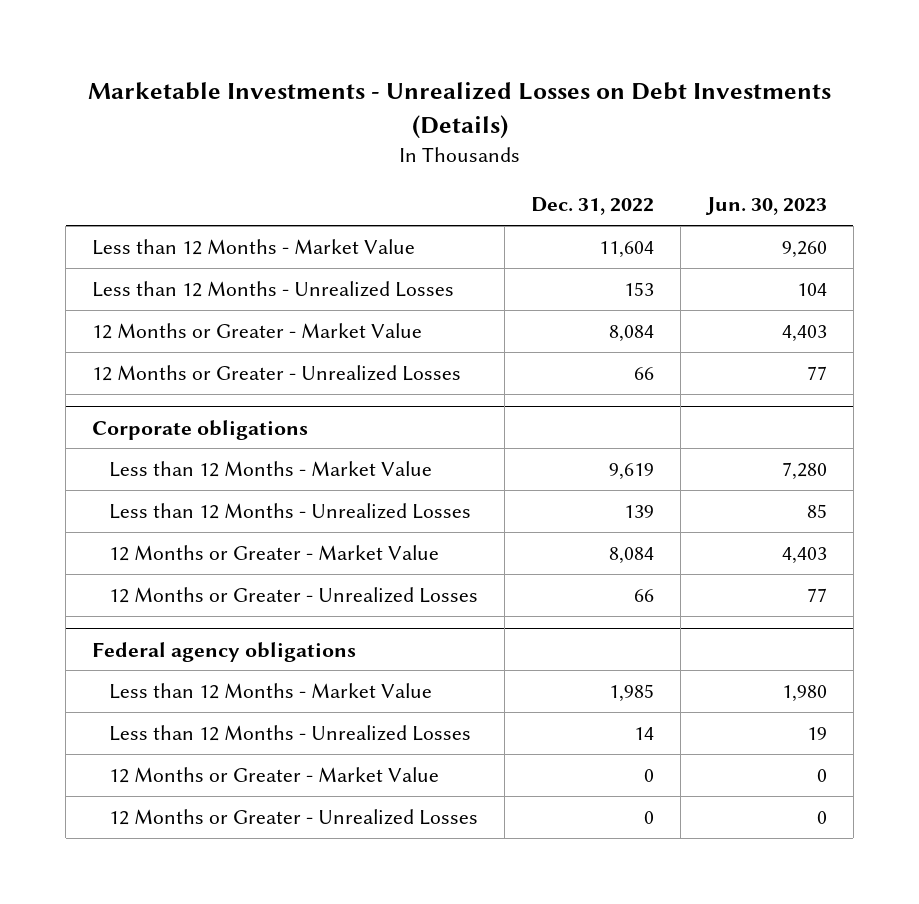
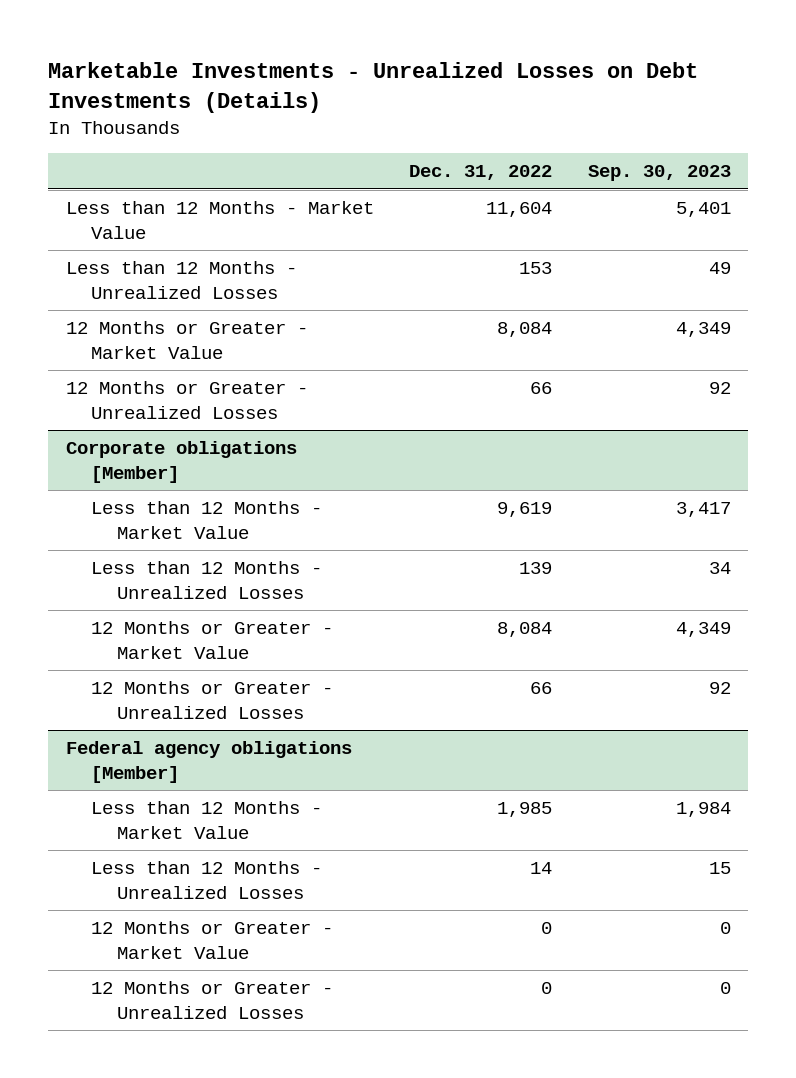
- | Dec. 31, 2022 | Jun. 30, 2023
+ | Dec. 31, 2022 | Sep. 30, 2023
- Corporate obligations
+ Corporate obligations [Member]
- Federal agency obligations
+ Federal agency obligations [Member]

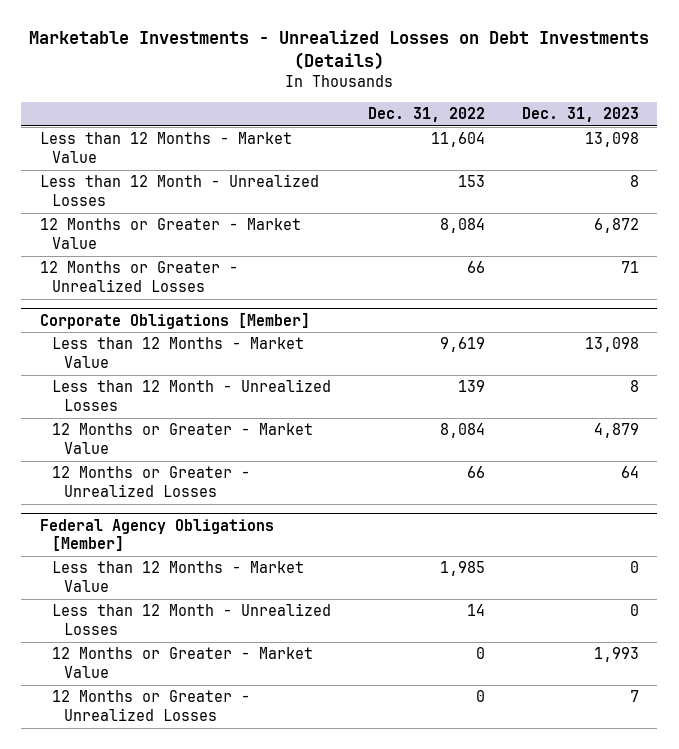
- | Dec. 31, 2022 | Sep. 30, 2023
+ | Dec. 31, 2022 | Dec. 31, 2023
- Less than 12 Months - Unrealized Losses | 153 | 49
+ Less than 12 Month - Unrealized Losses | 153 | 8
- Corporate obligations [Member]
+ Corporate Obligations [Member]
- Less than 12 Months - Unrealized Losses | 139 | 34
+ Less than 12 Month - Unrealized Losses | 139 | 8
- Federal agency obligations [Member]
+ Federal Agency Obligations [Member]
- Less than 12 Months - Unrealized Losses | 14 | 15
+ Less than 12 Month - Unrealized Losses | 14 | 0

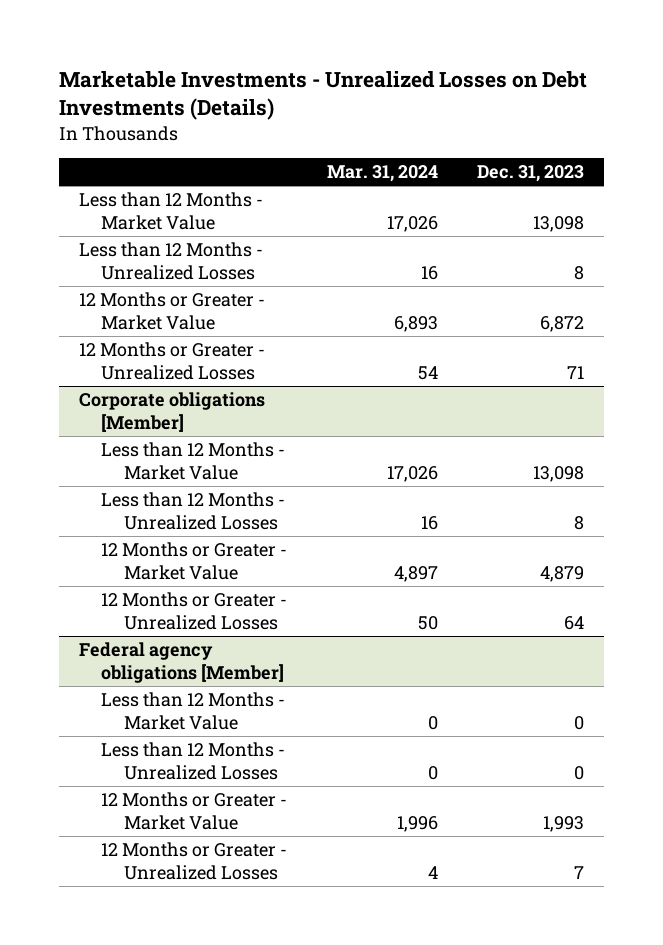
- | Dec. 31, 2022 | Dec. 31, 2023
+ | Mar. 31, 2024 | Dec. 31, 2023
- Less than 12 Month - Unrealized Losses | 153 | 8
+ Less than 12 Months - Unrealized Losses | 16 | 8
- Corporate Obligations [Member]
+ Corporate obligations [Member]
- Less than 12 Month - Unrealized Losses | 139 | 8
+ Less than 12 Months - Unrealized Losses | 16 | 8
- Federal Agency Obligations [Member]
+ Federal agency obligations [Member]
- Less than 12 Month - Unrealized Losses | 14 | 0
+ Less than 12 Months - Unrealized Losses | 0 | 0

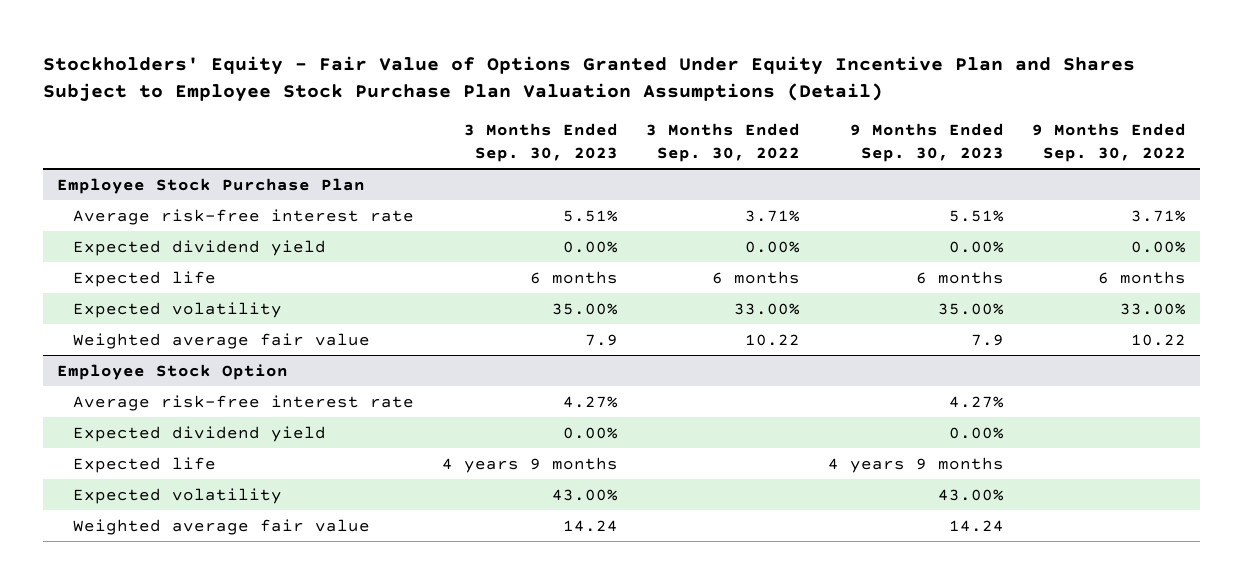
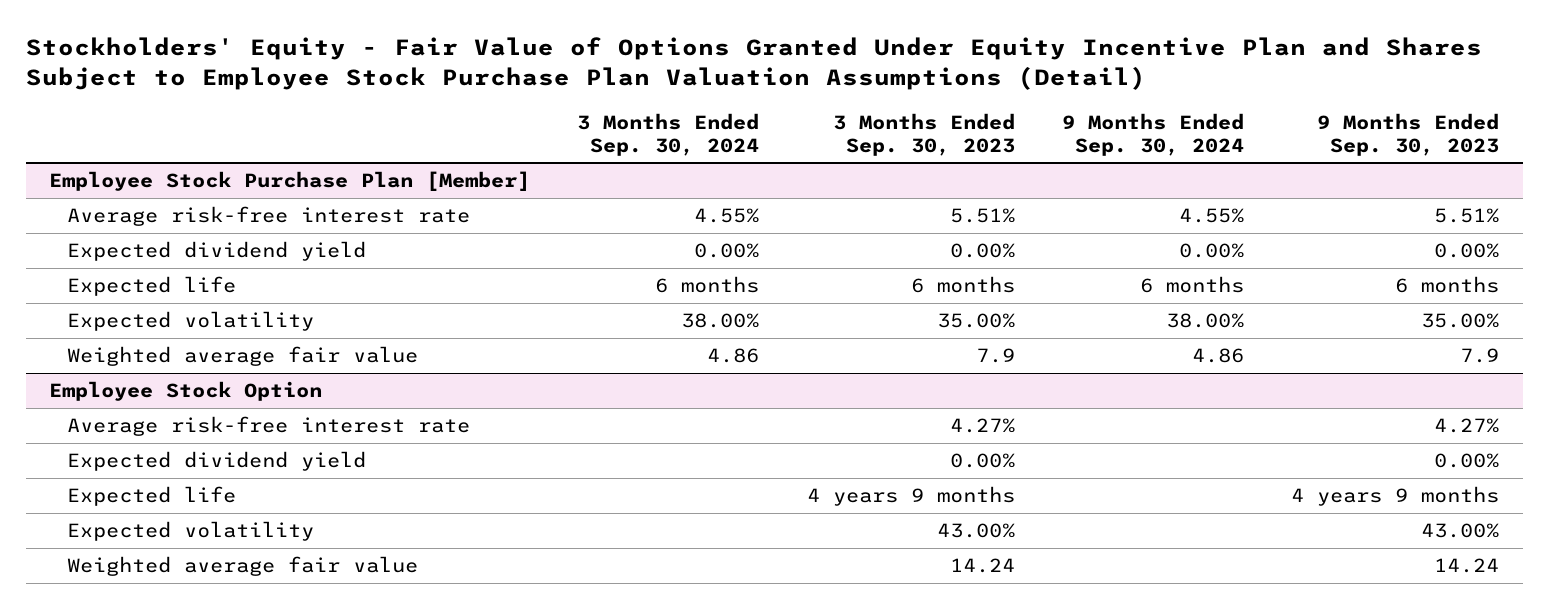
- | 3 Months Ended Sep. 30, 2023 | 3 Months Ended Sep. 30, 2022 | 9 Months Ended Sep. 30, 2023 | 9 Months Ended Sep. 30, 2022
+ | 3 Months Ended Sep. 30, 2024 | 3 Months Ended Sep. 30, 2023 | 9 Months Ended Sep. 30, 2024 | 9 Months Ended Sep. 30, 2023
- Employee Stock Purchase Plan
+ Employee Stock Purchase Plan [Member]

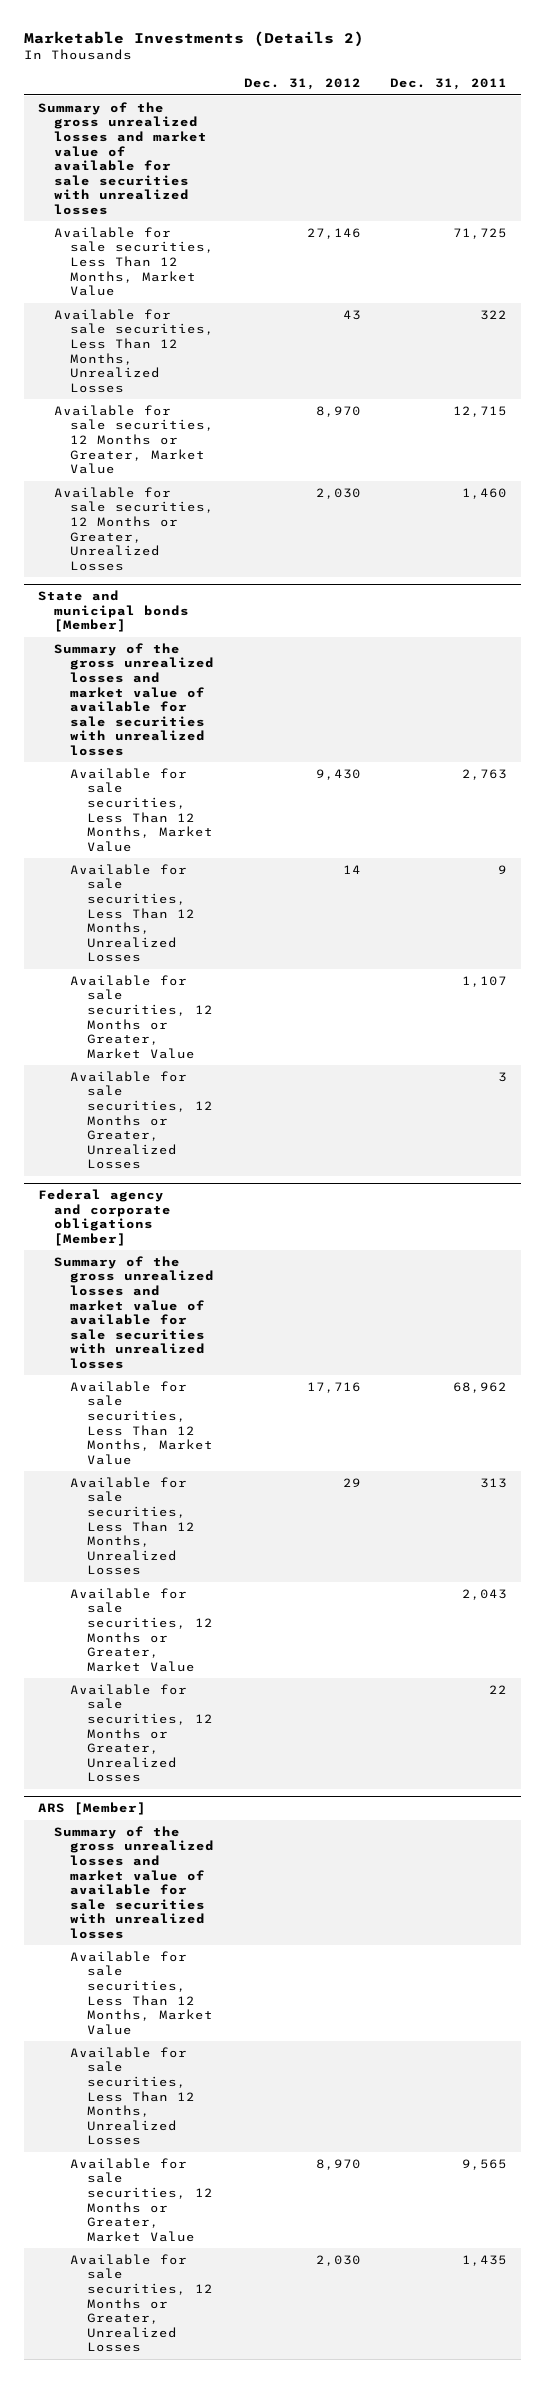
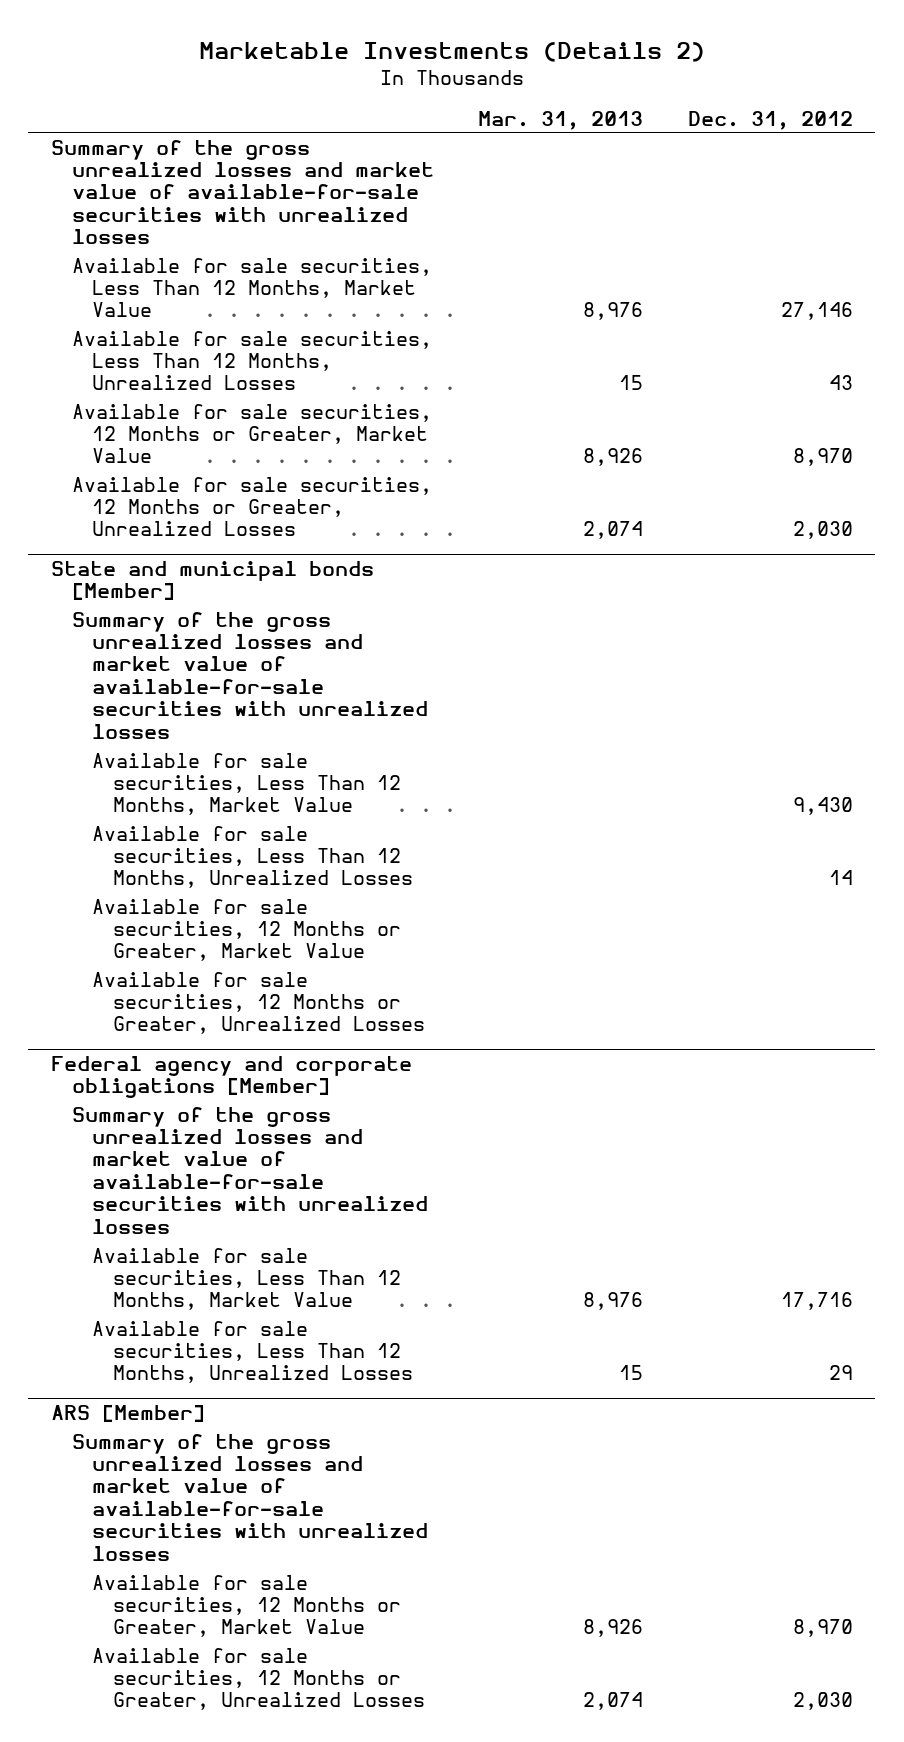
- | Dec. 31, 2012 | Dec. 31, 2011
+ | Mar. 31, 2013 | Dec. 31, 2012
- Summary of the gross unrealized losses and market value of available for sale securities with unrealized losses
+ Summary of the gross unrealized losses and market value of available-for-sale securities with unrealized losses
@ State and municipal bonds [Member]
- Summary of the gross unrealized losses and market value of available for sale securities with unrealized losses
+ Summary of the gross unrealized losses and market value of available-for-sale securities with unrealized losses
@ Federal agency and corporate obligations [Member]
- Summary of the gross unrealized losses and market value of available for sale securities with unrealized losses
+ Summary of the gross unrealized losses and market value of available-for-sale securities with unrealized losses
- Available for sale securities, 12 Months or Greater, Market Value | | 2,043
- Available for sale securities, 12 Months or Greater, Unrealized Losses | | 22
@ ARS [Member]
- Summary of the gross unrealized losses and market value of available for sale securities with unrealized losses
- Available for sale securities, Less Than 12 Months, Market Value
- Available for sale securities, Less Than 12 Months, Unrealized Losses
+ Summary of the gross unrealized losses and market value of available-for-sale securities with unrealized losses

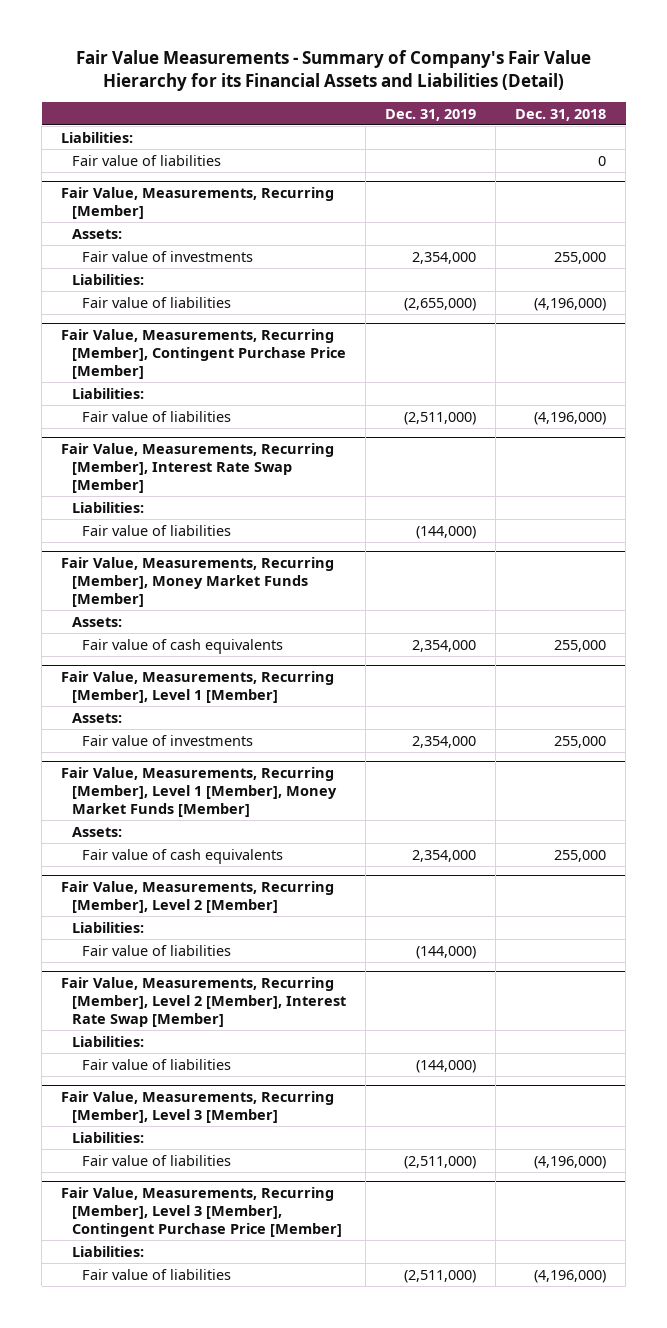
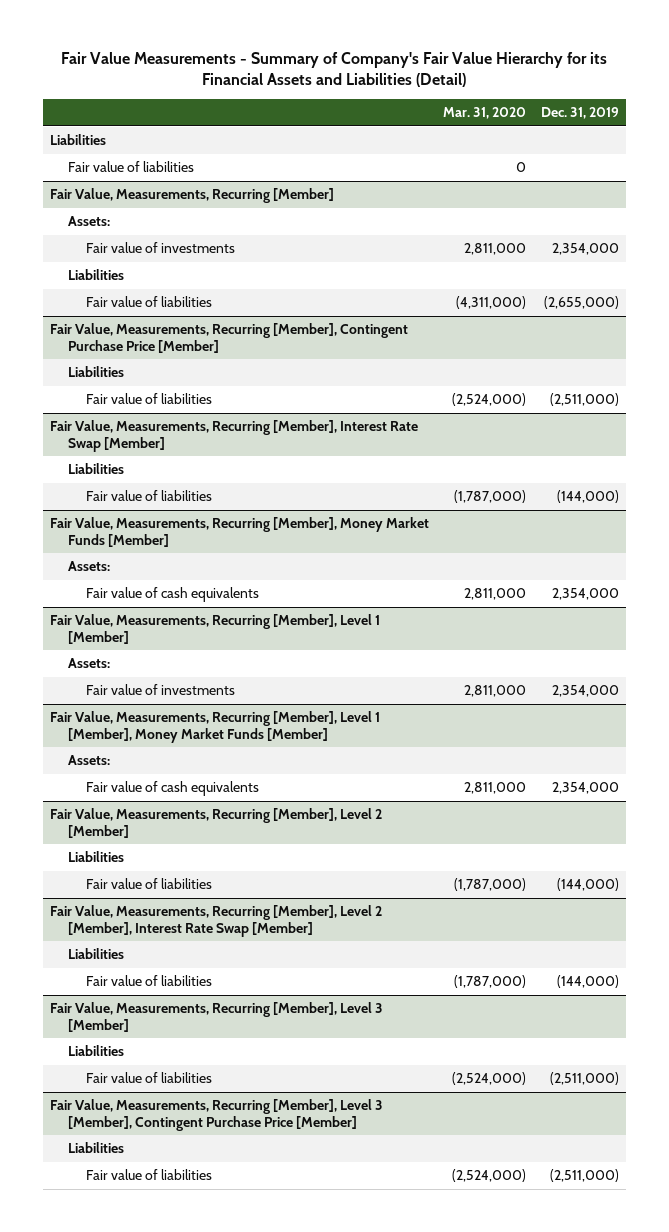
- | Dec. 31, 2019 | Dec. 31, 2018
+ | Mar. 31, 2020 | Dec. 31, 2019
- Liabilities:
+ Liabilities
@ Fair Value, Measurements, Recurring [Member]
- Liabilities:
+ Liabilities
@ Fair Value, Measurements, Recurring [Member], Contingent Purchase Price [Member]
- Liabilities:
+ Liabilities
@ Fair Value, Measurements, Recurring [Member], Interest Rate Swap [Member]
- Liabilities:
+ Liabilities
@ Fair Value, Measurements, Recurring [Member], Level 2 [Member]
- Liabilities:
+ Liabilities
@ Fair Value, Measurements, Recurring [Member], Level 2 [Member], Interest Rate Swap [Member]
- Liabilities:
+ Liabilities
@ Fair Value, Measurements, Recurring [Member], Level 3 [Member]
- Liabilities:
+ Liabilities
@ Fair Value, Measurements, Recurring [Member], Level 3 [Member], Contingent Purchase Price [Member]
- Liabilities:
+ Liabilities

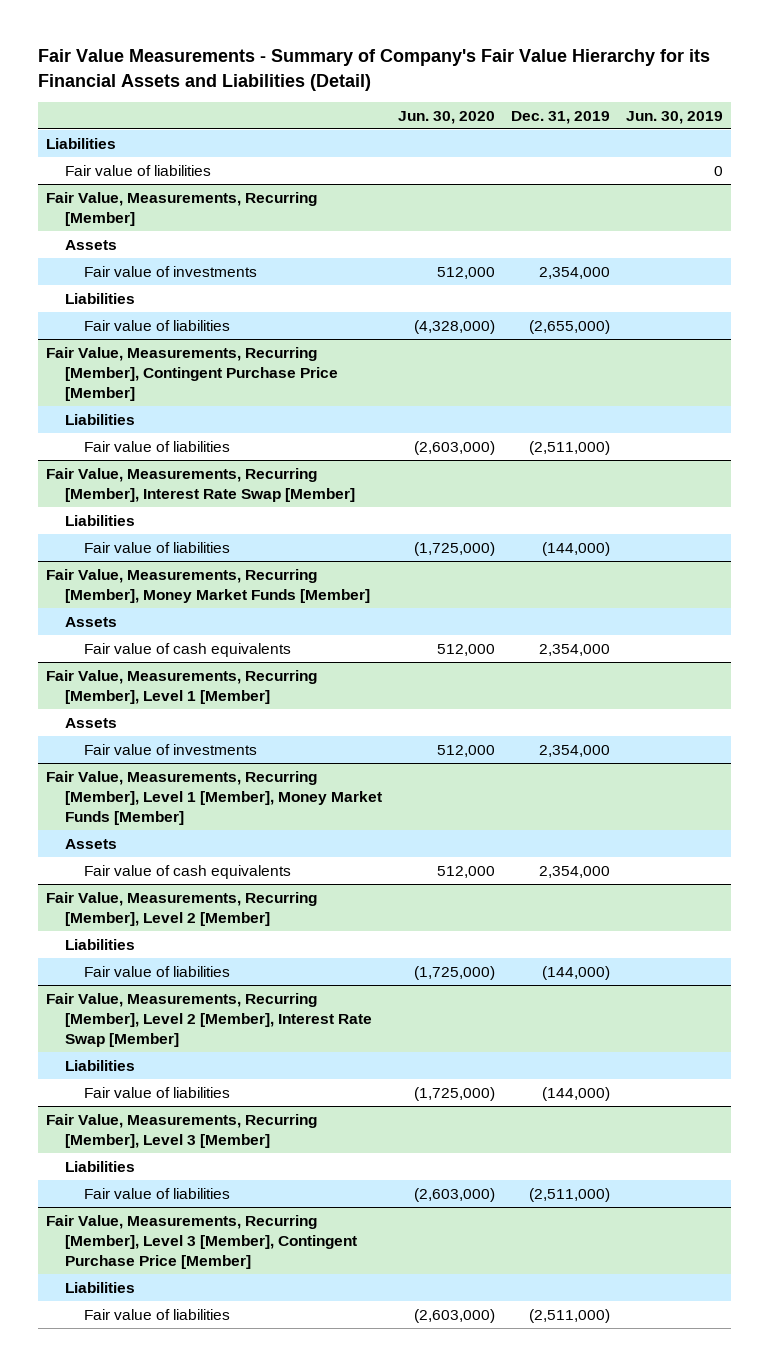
- | Mar. 31, 2020 | Dec. 31, 2019
+ | Jun. 30, 2020 | Dec. 31, 2019 | Jun. 30, 2019
@ Fair Value, Measurements, Recurring [Member]
- Assets:
+ Assets
@ Fair Value, Measurements, Recurring [Member], Money Market Funds [Member]
- Assets:
+ Assets
@ Fair Value, Measurements, Recurring [Member], Level 1 [Member]
- Assets:
+ Assets
@ Fair Value, Measurements, Recurring [Member], Level 1 [Member], Money Market Funds [Member]
- Assets:
+ Assets

